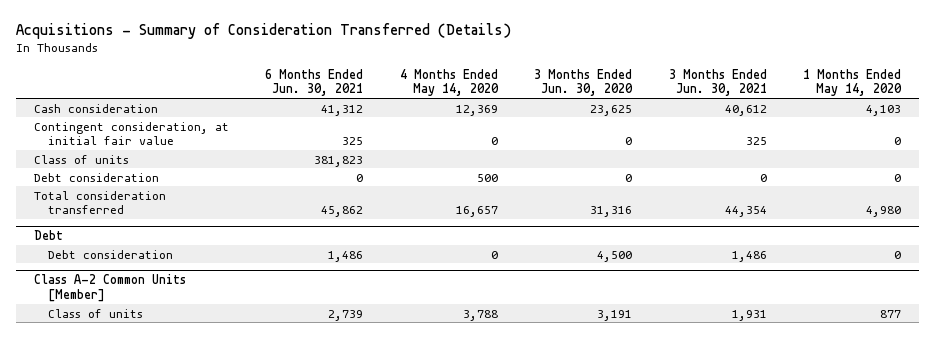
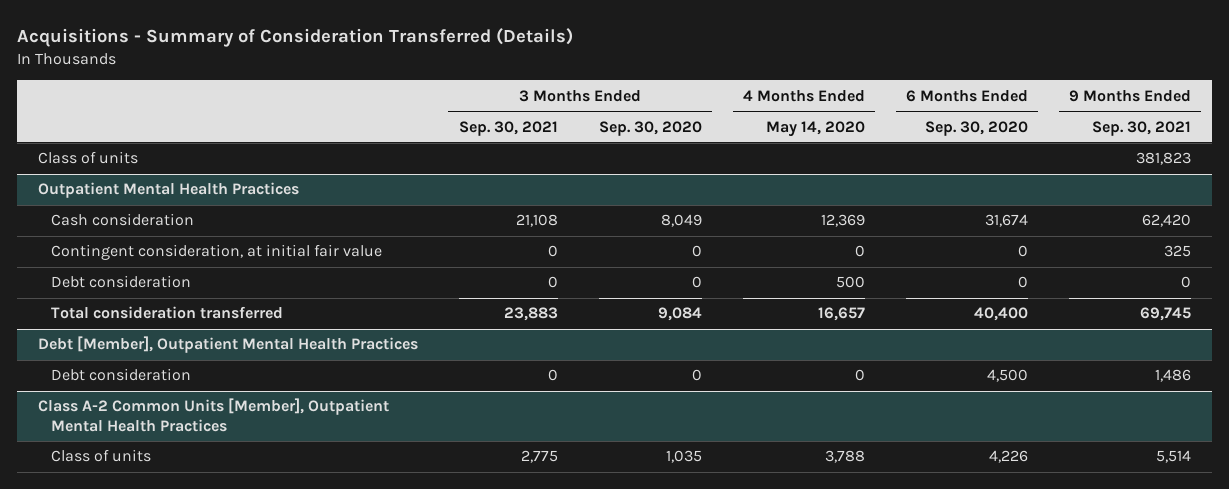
- | 6 Months Ended Jun. 30, 2021 | 4 Months Ended May 14, 2020 | 3 Months Ended Jun. 30, 2020 | 3 Months Ended Jun. 30, 2021 | 1 Months Ended May 14, 2020
+ | 3 Months Ended Sep. 30, 2021 | 3 Months Ended Sep. 30, 2020 | 4 Months Ended May 14, 2020 | 6 Months Ended Sep. 30, 2020 | 9 Months Ended Sep. 30, 2021
moved up: Class of units | | | | | 381,823
+ Outpatient Mental Health Practices
- Debt
+ Debt [Member], Outpatient Mental Health Practices
- Class A-2 Common Units [Member]
+ Class A-2 Common Units [Member], Outpatient Mental Health Practices

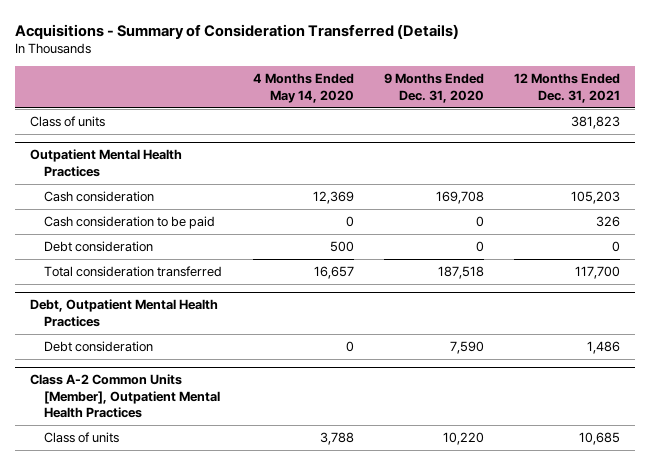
- | 3 Months Ended Sep. 30, 2021 | 3 Months Ended Sep. 30, 2020 | 4 Months Ended May 14, 2020 | 6 Months Ended Sep. 30, 2020 | 9 Months Ended Sep. 30, 2021
+ | 4 Months Ended May 14, 2020 | 9 Months Ended Dec. 31, 2020 | 12 Months Ended Dec. 31, 2021
@ Outpatient Mental Health Practices
- Contingent consideration, at initial fair value | 0 | 0 | 0 | 0 | 325
+ Cash consideration to be paid | 0 | 0 | 326
- Debt [Member], Outpatient Mental Health Practices
+ Debt, Outpatient Mental Health Practices

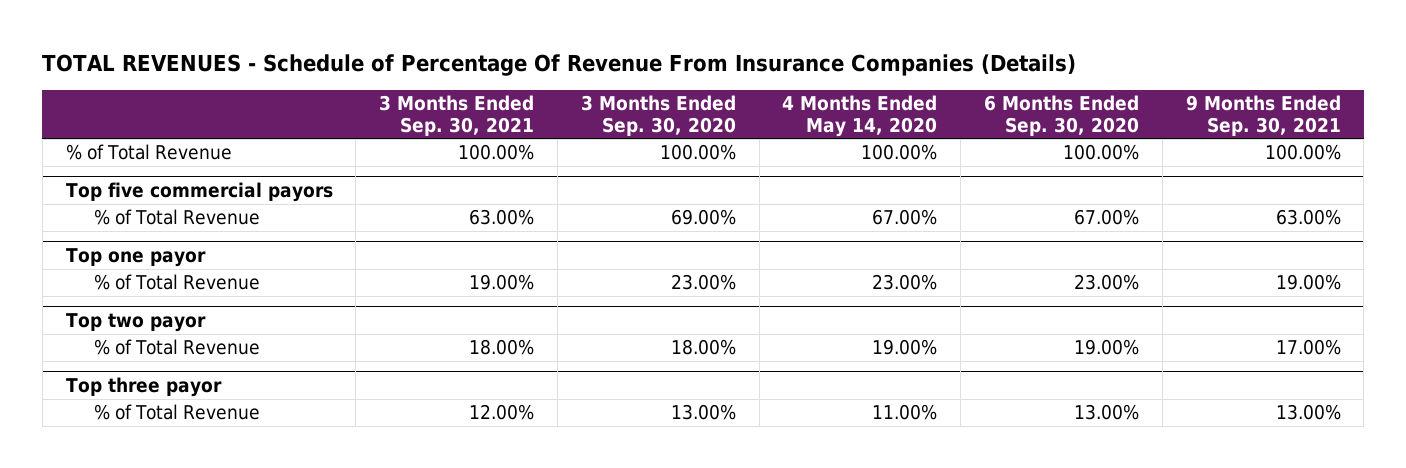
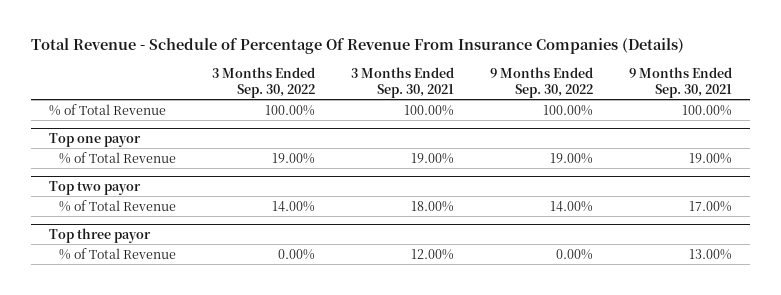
- TOTAL REVENUES - Schedule of Percentage Of Revenue From Insurance Companies (Details)
+ Total Revenue - Schedule of Percentage Of Revenue From Insurance Companies (Details)
- | 3 Months Ended Sep. 30, 2021 | 3 Months Ended Sep. 30, 2020 | 4 Months Ended May 14, 2020 | 6 Months Ended Sep. 30, 2020 | 9 Months Ended Sep. 30, 2021
+ | 3 Months Ended Sep. 30, 2022 | 3 Months Ended Sep. 30, 2021 | 9 Months Ended Sep. 30, 2022 | 9 Months Ended Sep. 30, 2021
- Top five commercial payors
- % of Total Revenue | 63.00% | 69.00% | 67.00% | 67.00% | 63.00%

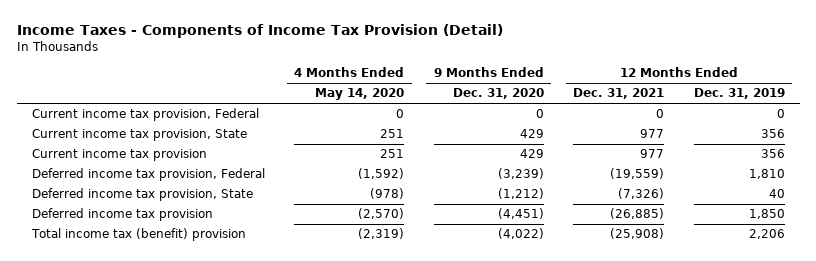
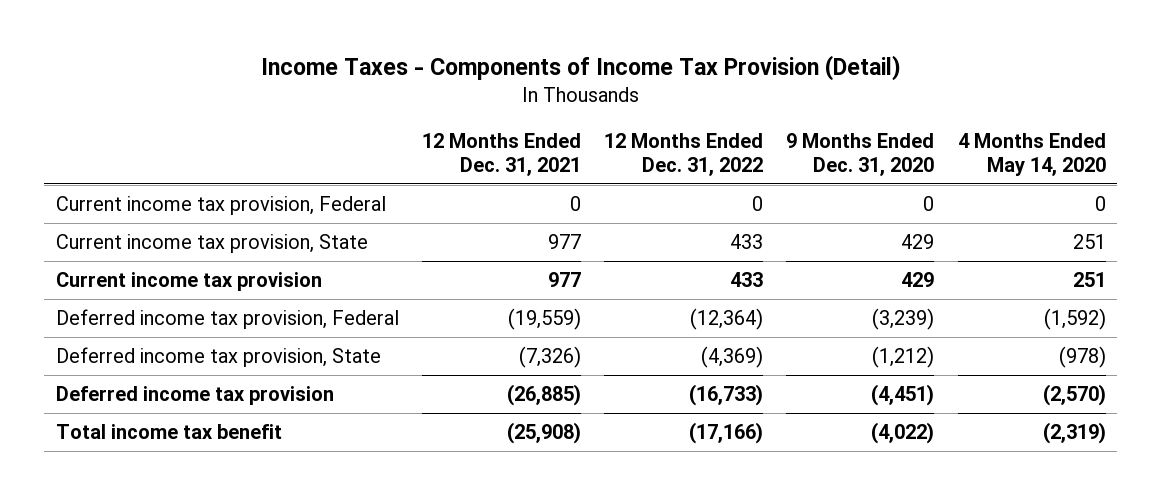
- | 4 Months Ended May 14, 2020 | 9 Months Ended Dec. 31, 2020 | 12 Months Ended Dec. 31, 2021 | 12 Months Ended Dec. 31, 2019
+ | 12 Months Ended Dec. 31, 2021 | 12 Months Ended Dec. 31, 2022 | 9 Months Ended Dec. 31, 2020 | 4 Months Ended May 14, 2020
- Total income tax (benefit) provision | (2,319) | (4,022) | (25,908) | 2,206
+ Total income tax benefit | (25,908) | (17,166) | (4,022) | (2,319)

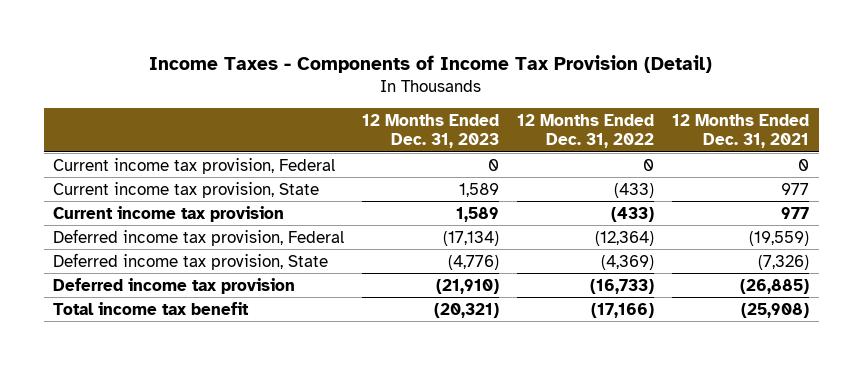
- | 12 Months Ended Dec. 31, 2021 | 12 Months Ended Dec. 31, 2022 | 9 Months Ended Dec. 31, 2020 | 4 Months Ended May 14, 2020
+ | 12 Months Ended Dec. 31, 2023 | 12 Months Ended Dec. 31, 2022 | 12 Months Ended Dec. 31, 2021
- Current income tax provision, State | 977 | 433 | 429 | 251
- Current income tax provision | 977 | 433 | 429 | 251
+ Current income tax provision, State | 1,589 | (433) | 977
+ Current income tax provision | 1,589 | (433) | 977

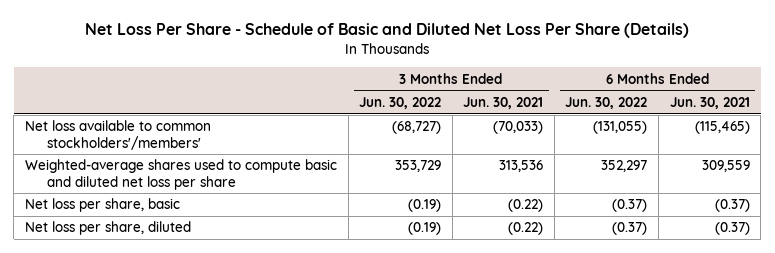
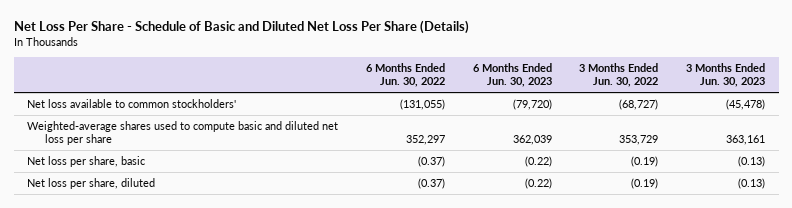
- | 3 Months Ended Jun. 30, 2022 | 3 Months Ended Jun. 30, 2021 | 6 Months Ended Jun. 30, 2022 | 6 Months Ended Jun. 30, 2021
+ | 6 Months Ended Jun. 30, 2022 | 6 Months Ended Jun. 30, 2023 | 3 Months Ended Jun. 30, 2022 | 3 Months Ended Jun. 30, 2023
- Net loss available to common stockholders'/members' | (68,727) | (70,033) | (131,055) | (115,465)
+ Net loss available to common stockholders' | (131,055) | (79,720) | (68,727) | (45,478)

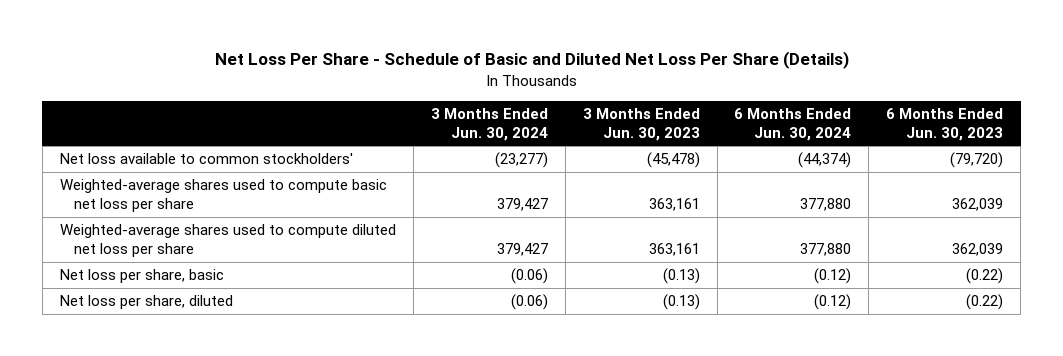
- | 6 Months Ended Jun. 30, 2022 | 6 Months Ended Jun. 30, 2023 | 3 Months Ended Jun. 30, 2022 | 3 Months Ended Jun. 30, 2023
+ | 3 Months Ended Jun. 30, 2024 | 3 Months Ended Jun. 30, 2023 | 6 Months Ended Jun. 30, 2024 | 6 Months Ended Jun. 30, 2023
- Weighted-average shares used to compute basic and diluted net loss per share | 352,297 | 362,039 | 353,729 | 363,161
+ Weighted-average shares used to compute basic net loss per share | 379,427 | 363,161 | 377,880 | 362,039
+ Weighted-average shares used to compute diluted net loss per share | 379,427 | 363,161 | 377,880 | 362,039

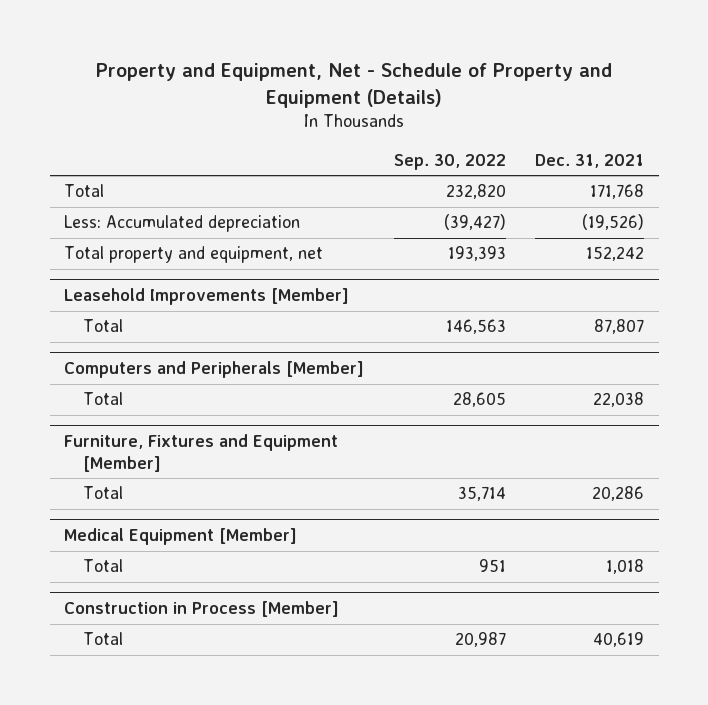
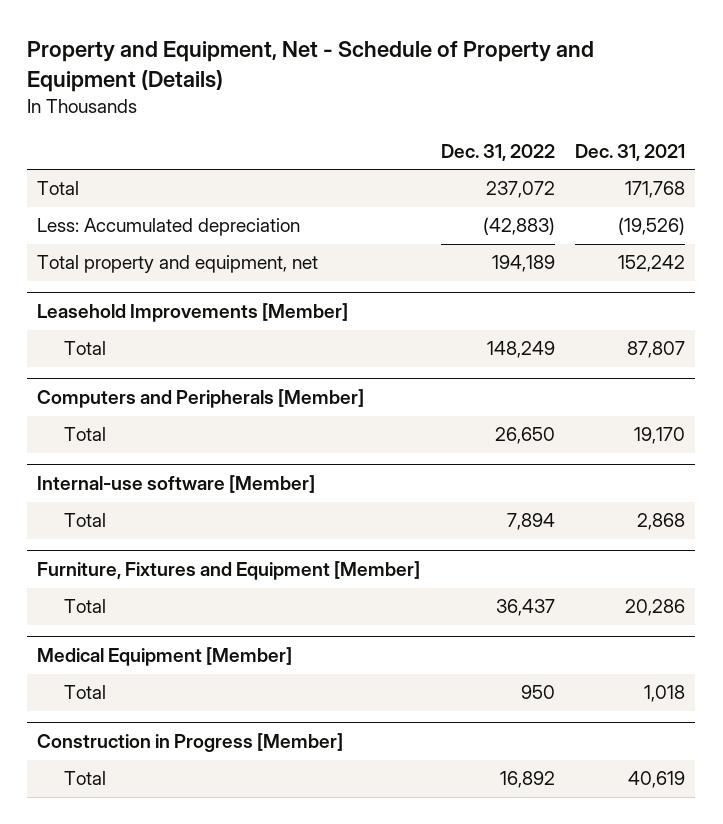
- | Sep. 30, 2022 | Dec. 31, 2021
+ | Dec. 31, 2022 | Dec. 31, 2021
@ Computers and Peripherals [Member]
- Total | 28,605 | 22,038
+ Total | 26,650 | 19,170
+ Internal-use software [Member]
+ Total | 7,894 | 2,868
- Construction in Process [Member]
+ Construction in Progress [Member]

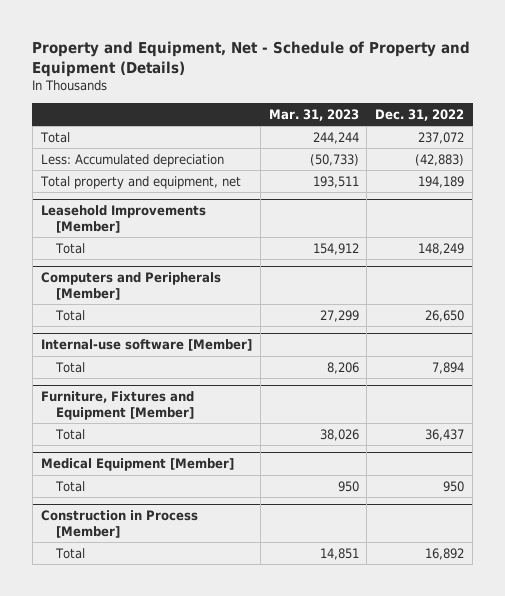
- | Dec. 31, 2022 | Dec. 31, 2021
+ | Mar. 31, 2023 | Dec. 31, 2022
- Construction in Progress [Member]
+ Construction in Process [Member]

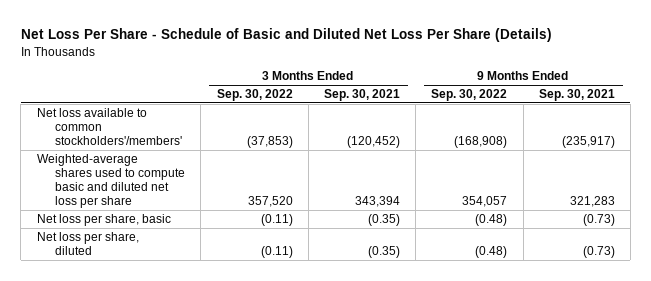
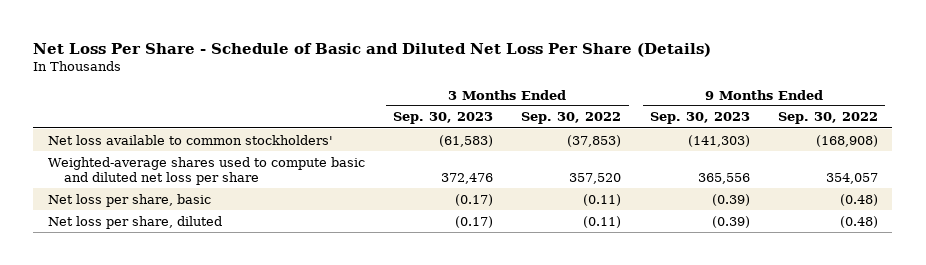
- | 3 Months Ended Sep. 30, 2022 | 3 Months Ended Sep. 30, 2021 | 9 Months Ended Sep. 30, 2022 | 9 Months Ended Sep. 30, 2021
+ | 3 Months Ended Sep. 30, 2023 | 3 Months Ended Sep. 30, 2022 | 9 Months Ended Sep. 30, 2023 | 9 Months Ended Sep. 30, 2022
- Net loss available to common stockholders'/members' | (37,853) | (120,452) | (168,908) | (235,917)
+ Net loss available to common stockholders' | (61,583) | (37,853) | (141,303) | (168,908)

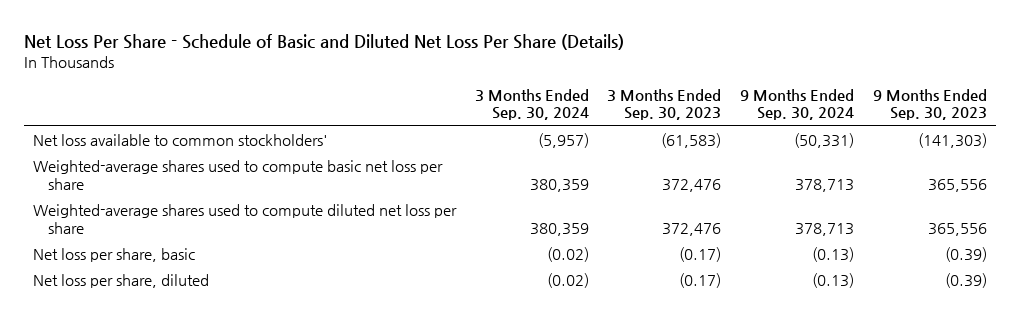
- | 3 Months Ended Sep. 30, 2023 | 3 Months Ended Sep. 30, 2022 | 9 Months Ended Sep. 30, 2023 | 9 Months Ended Sep. 30, 2022
+ | 3 Months Ended Sep. 30, 2024 | 3 Months Ended Sep. 30, 2023 | 9 Months Ended Sep. 30, 2024 | 9 Months Ended Sep. 30, 2023
- Weighted-average shares used to compute basic and diluted net loss per share | 372,476 | 357,520 | 365,556 | 354,057
+ Weighted-average shares used to compute basic net loss per share | 380,359 | 372,476 | 378,713 | 365,556
+ Weighted-average shares used to compute diluted net loss per share | 380,359 | 372,476 | 378,713 | 365,556

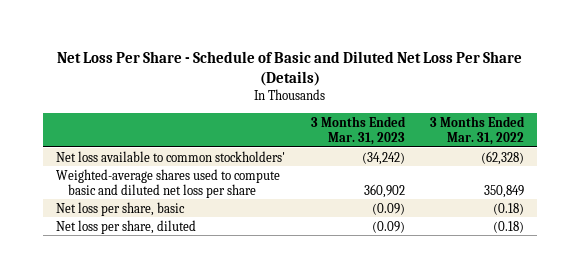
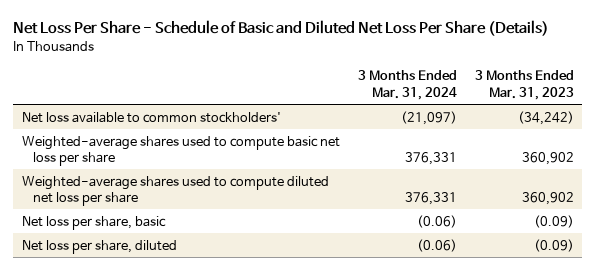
- | 3 Months Ended Mar. 31, 2023 | 3 Months Ended Mar. 31, 2022
+ | 3 Months Ended Mar. 31, 2024 | 3 Months Ended Mar. 31, 2023
- Weighted-average shares used to compute basic and diluted net loss per share | 360,902 | 350,849
+ Weighted-average shares used to compute basic net loss per share | 376,331 | 360,902
+ Weighted-average shares used to compute diluted net loss per share | 376,331 | 360,902

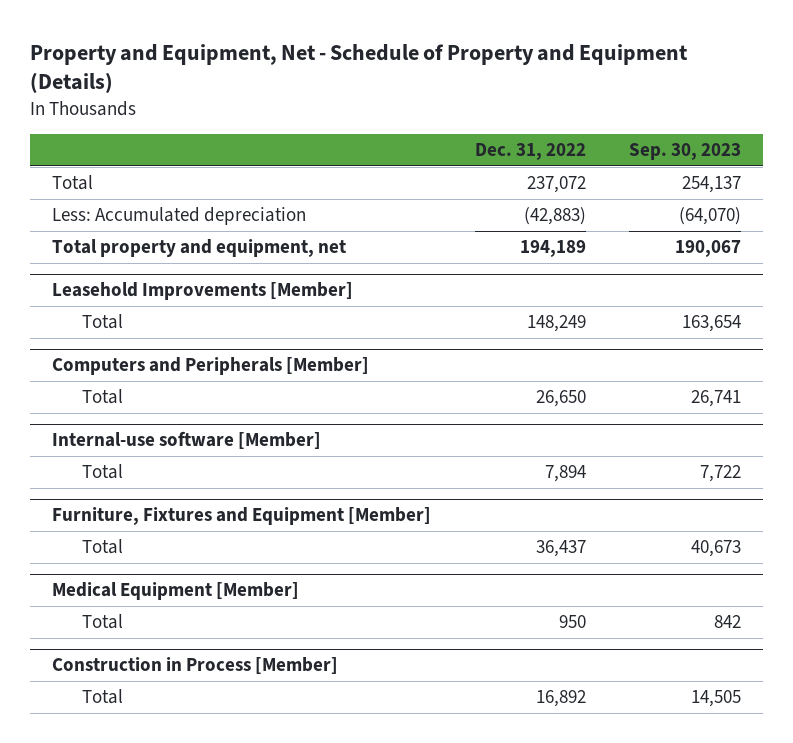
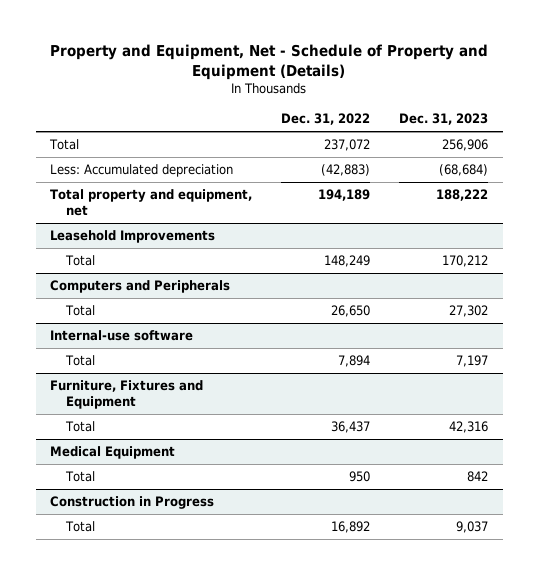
- | Dec. 31, 2022 | Sep. 30, 2023
+ | Dec. 31, 2022 | Dec. 31, 2023
- Leasehold Improvements [Member]
+ Leasehold Improvements
- Computers and Peripherals [Member]
+ Computers and Peripherals
- Internal-use software [Member]
+ Internal-use software
- Furniture, Fixtures and Equipment [Member]
+ Furniture, Fixtures and Equipment
- Medical Equipment [Member]
+ Medical Equipment
- Construction in Process [Member]
+ Construction in Progress

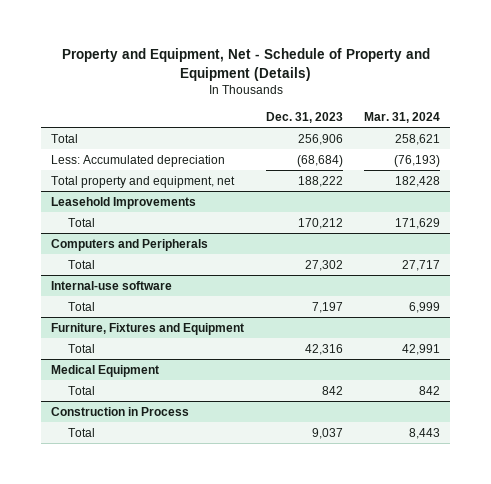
- | Dec. 31, 2022 | Dec. 31, 2023
+ | Dec. 31, 2023 | Mar. 31, 2024
- Construction in Progress
+ Construction in Process

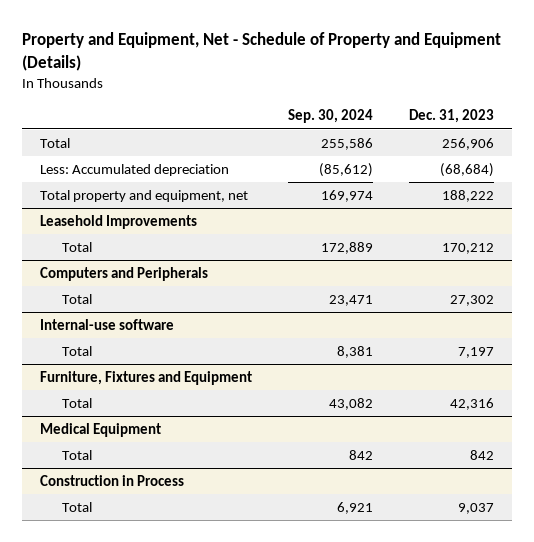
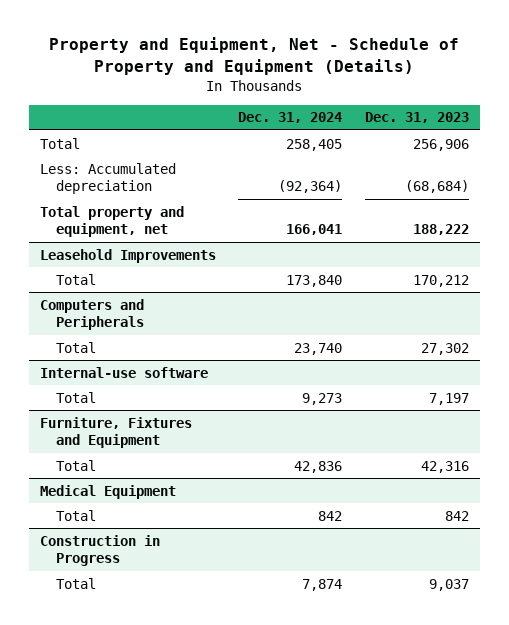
- | Sep. 30, 2024 | Dec. 31, 2023
+ | Dec. 31, 2024 | Dec. 31, 2023
- Construction in Process
+ Construction in Progress

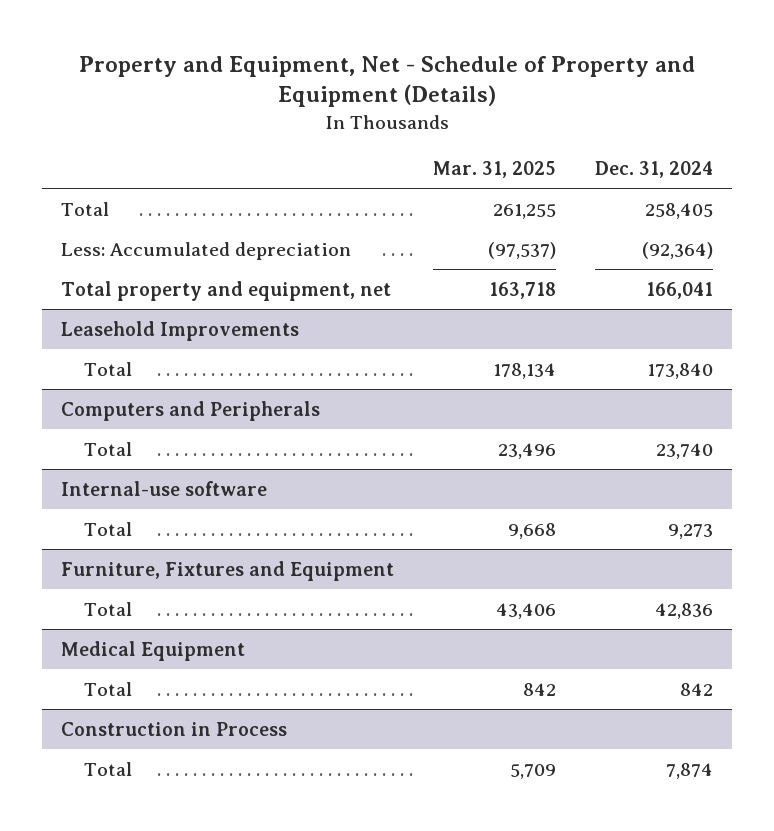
- | Dec. 31, 2024 | Dec. 31, 2023
+ | Mar. 31, 2025 | Dec. 31, 2024
- Construction in Progress
+ Construction in Process

